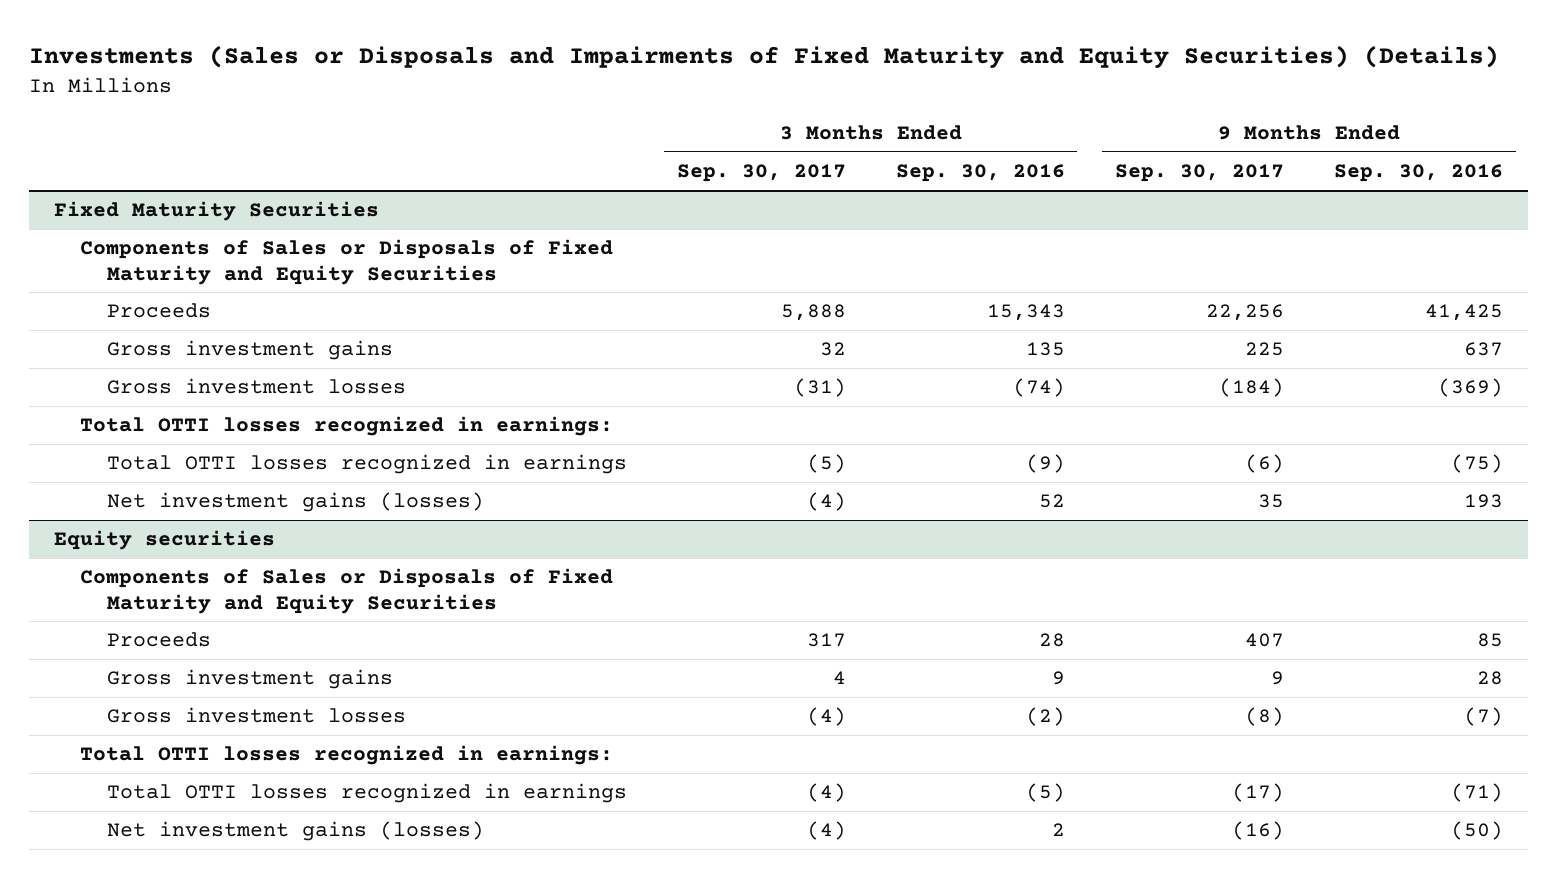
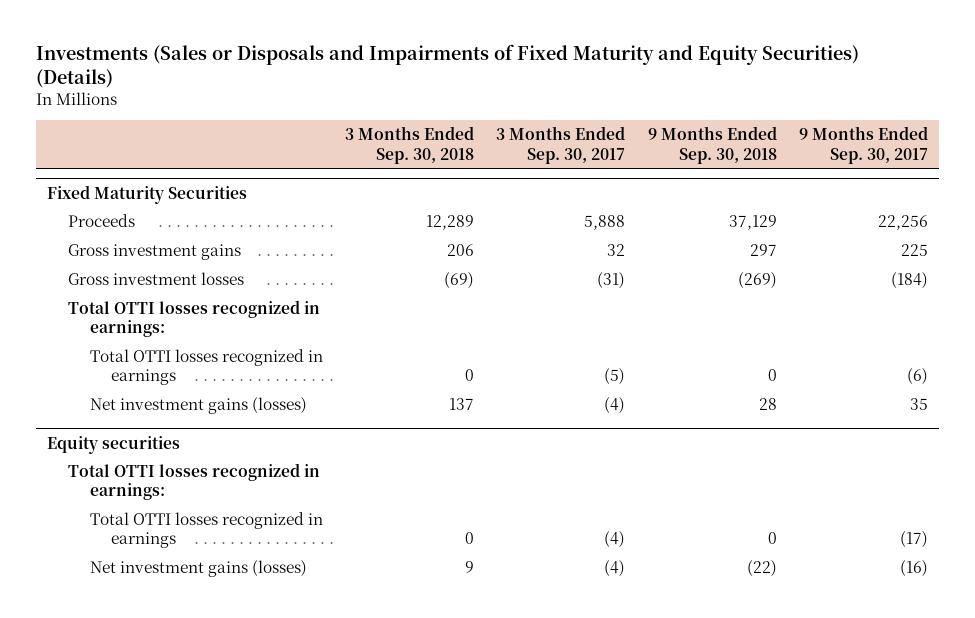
- | 3 Months Ended Sep. 30, 2017 | 3 Months Ended Sep. 30, 2016 | 9 Months Ended Sep. 30, 2017 | 9 Months Ended Sep. 30, 2016
+ | 3 Months Ended Sep. 30, 2018 | 3 Months Ended Sep. 30, 2017 | 9 Months Ended Sep. 30, 2018 | 9 Months Ended Sep. 30, 2017
@ Fixed Maturity Securities
- Components of Sales or Disposals of Fixed Maturity and Equity Securities
@ Equity securities
- Components of Sales or Disposals of Fixed Maturity and Equity Securities
- Proceeds | 317 | 28 | 407 | 85
- Gross investment gains | 4 | 9 | 9 | 28
- Gross investment losses | (4) | (2) | (8) | (7)

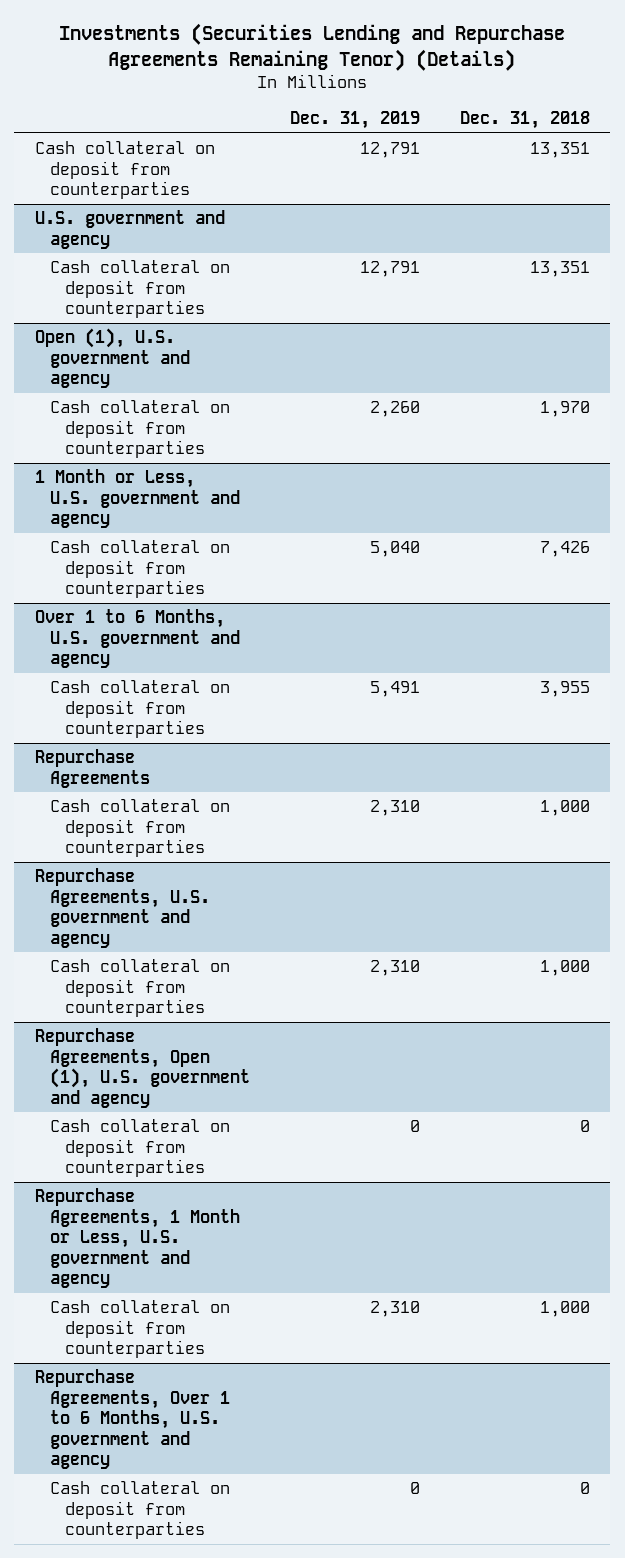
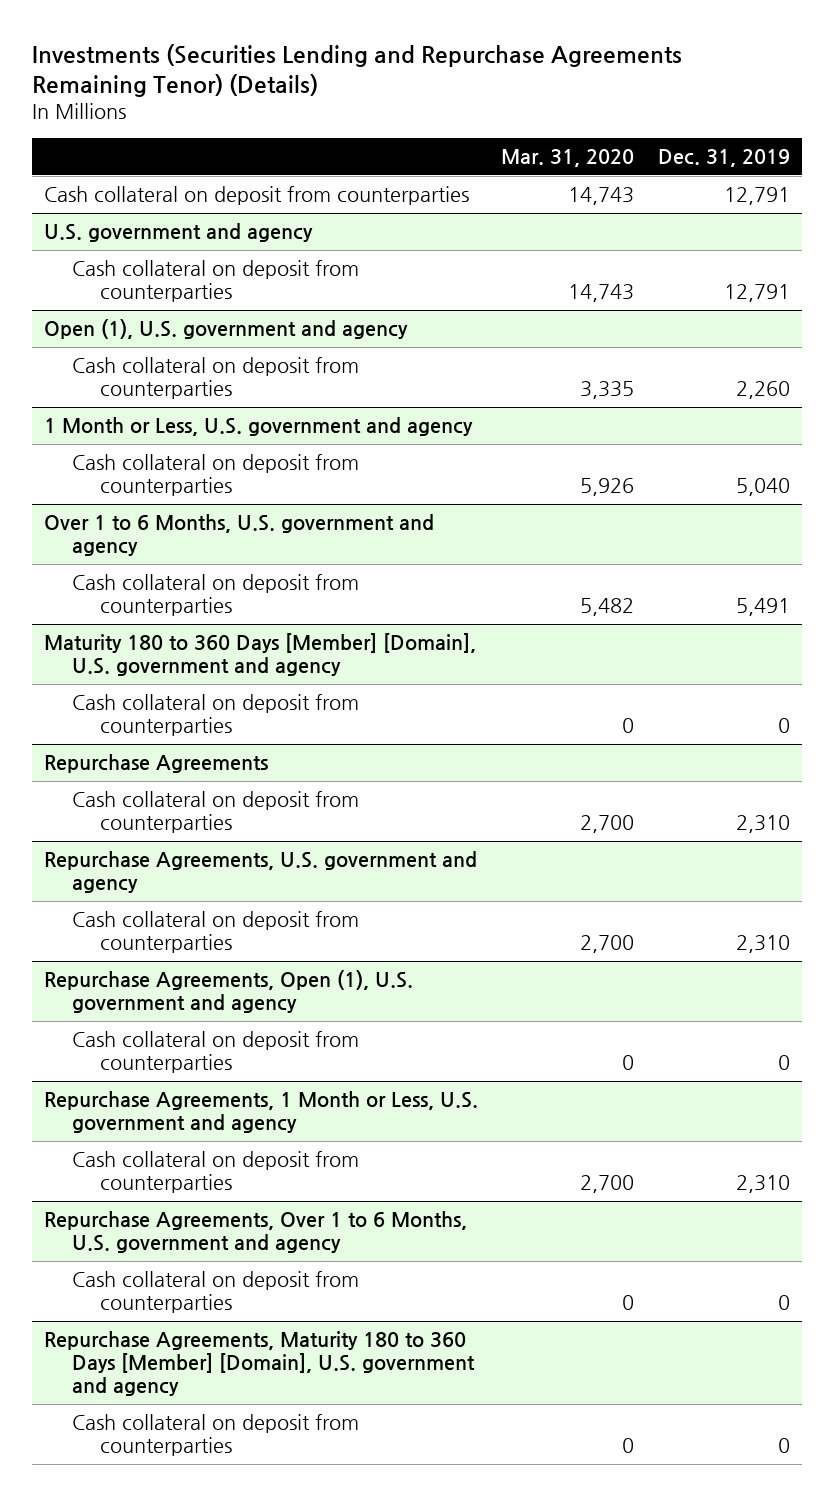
- | Dec. 31, 2019 | Dec. 31, 2018
+ | Mar. 31, 2020 | Dec. 31, 2019
+ Maturity 180 to 360 Days [Member] [Domain], U.S. government and agency
+ Cash collateral on deposit from counterparties | 0 | 0
+ Repurchase Agreements, Maturity 180 to 360 Days [Member] [Domain], U.S. government and agency
+ Cash collateral on deposit from counterparties | 0 | 0

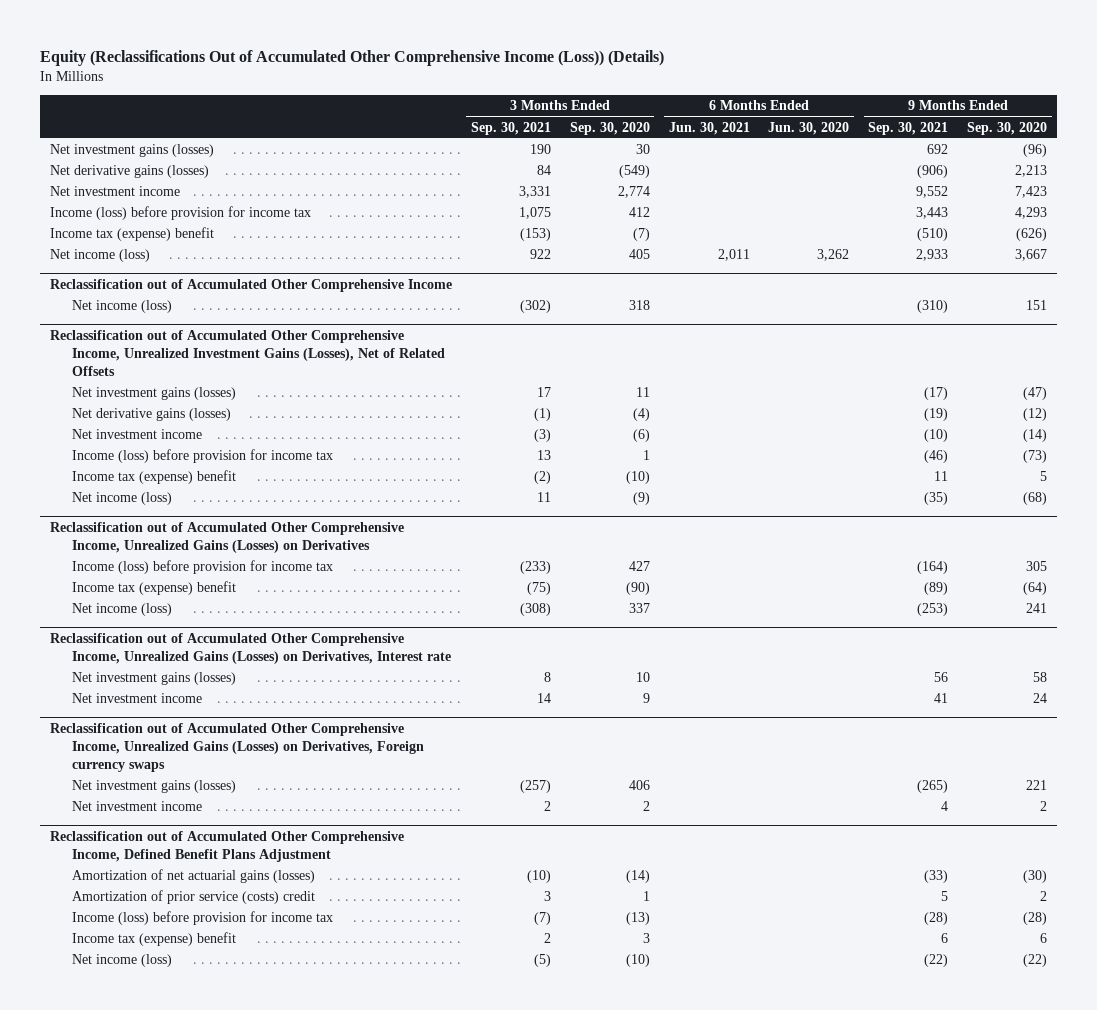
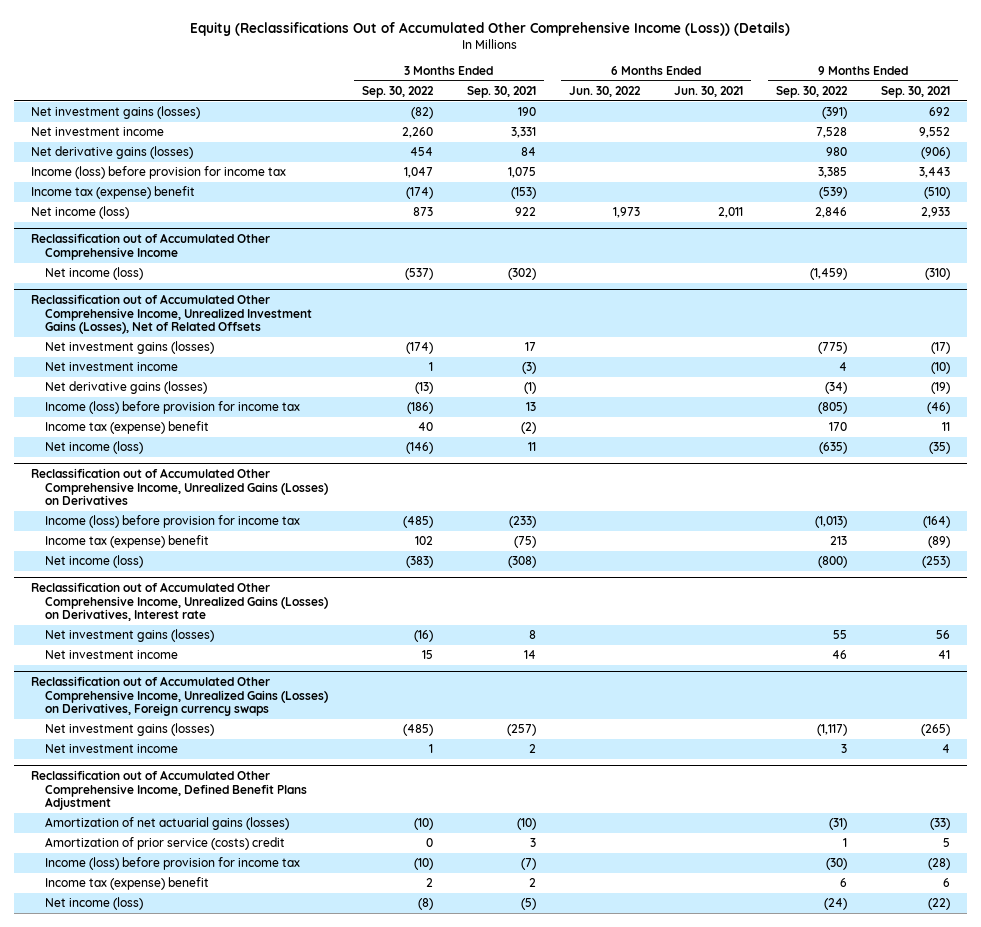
- | 3 Months Ended Sep. 30, 2021 | 3 Months Ended Sep. 30, 2020 | 6 Months Ended Jun. 30, 2021 | 6 Months Ended Jun. 30, 2020 | 9 Months Ended Sep. 30, 2021 | 9 Months Ended Sep. 30, 2020
+ | 3 Months Ended Sep. 30, 2022 | 3 Months Ended Sep. 30, 2021 | 6 Months Ended Jun. 30, 2022 | 6 Months Ended Jun. 30, 2021 | 9 Months Ended Sep. 30, 2022 | 9 Months Ended Sep. 30, 2021
moved down: Net derivative gains (losses) | 454 | 84 | | | 980 | (906)
@ Reclassification out of Accumulated Other Comprehensive Income, Unrealized Investment Gains (Losses), Net of Related Offsets
moved down: Net derivative gains (losses) | (13) | (1) | | | (34) | (19)

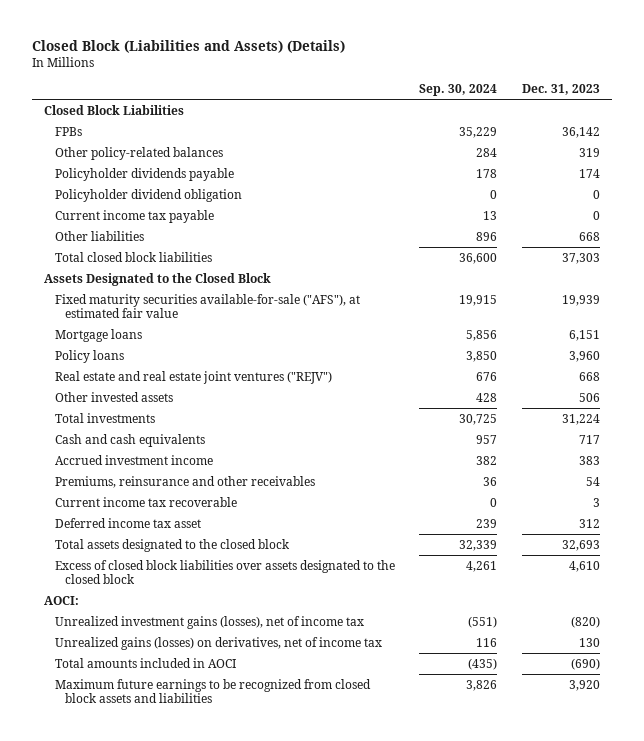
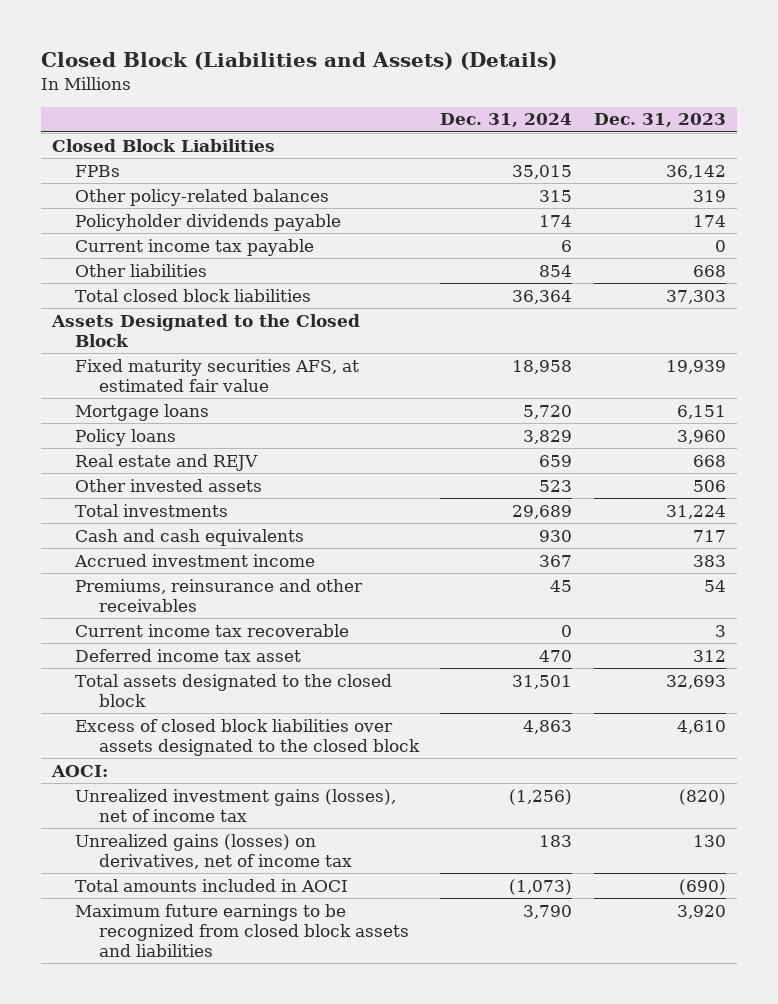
- | Sep. 30, 2024 | Dec. 31, 2023
+ | Dec. 31, 2024 | Dec. 31, 2023
- Policyholder dividend obligation | 0 | 0
- Fixed maturity securities available-for-sale ("AFS"), at estimated fair value | 19,915 | 19,939
+ Fixed maturity securities AFS, at estimated fair value | 18,958 | 19,939
- Real estate and real estate joint ventures ("REJV") | 676 | 668
+ Real estate and REJV | 659 | 668

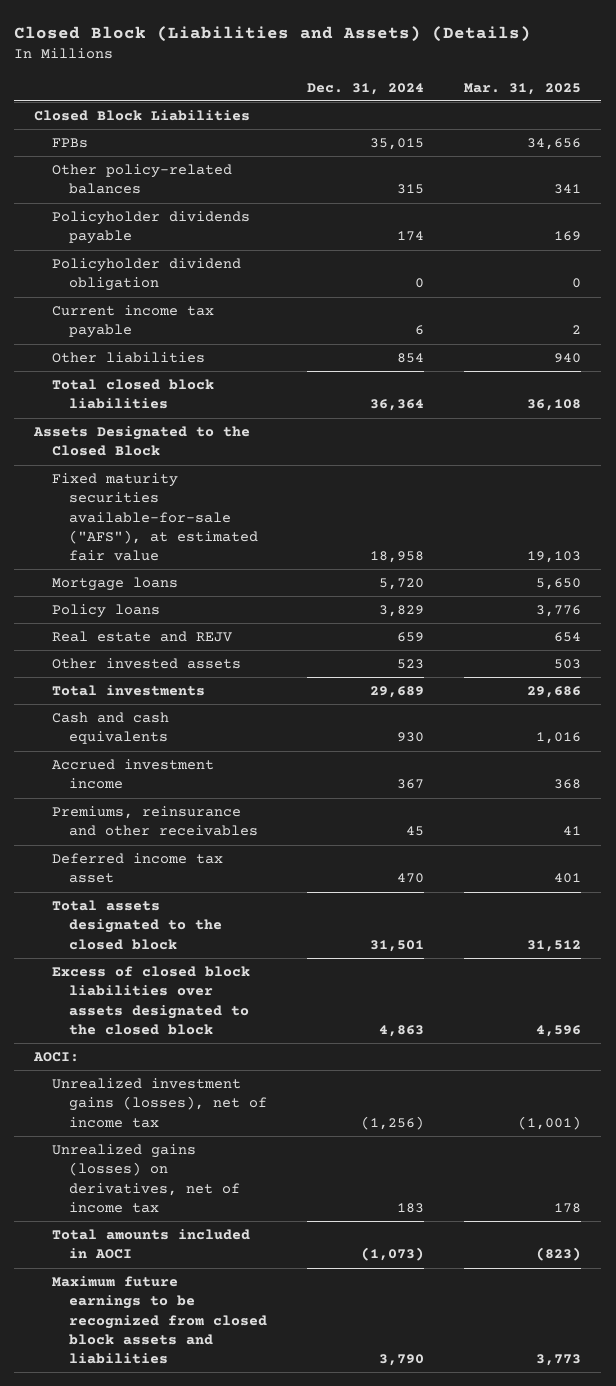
- | Dec. 31, 2024 | Dec. 31, 2023
+ | Dec. 31, 2024 | Mar. 31, 2025
+ Policyholder dividend obligation | 0 | 0
- Fixed maturity securities AFS, at estimated fair value | 18,958 | 19,939
+ Fixed maturity securities available-for-sale ("AFS"), at estimated fair value | 18,958 | 19,103
- Current income tax recoverable | 0 | 3

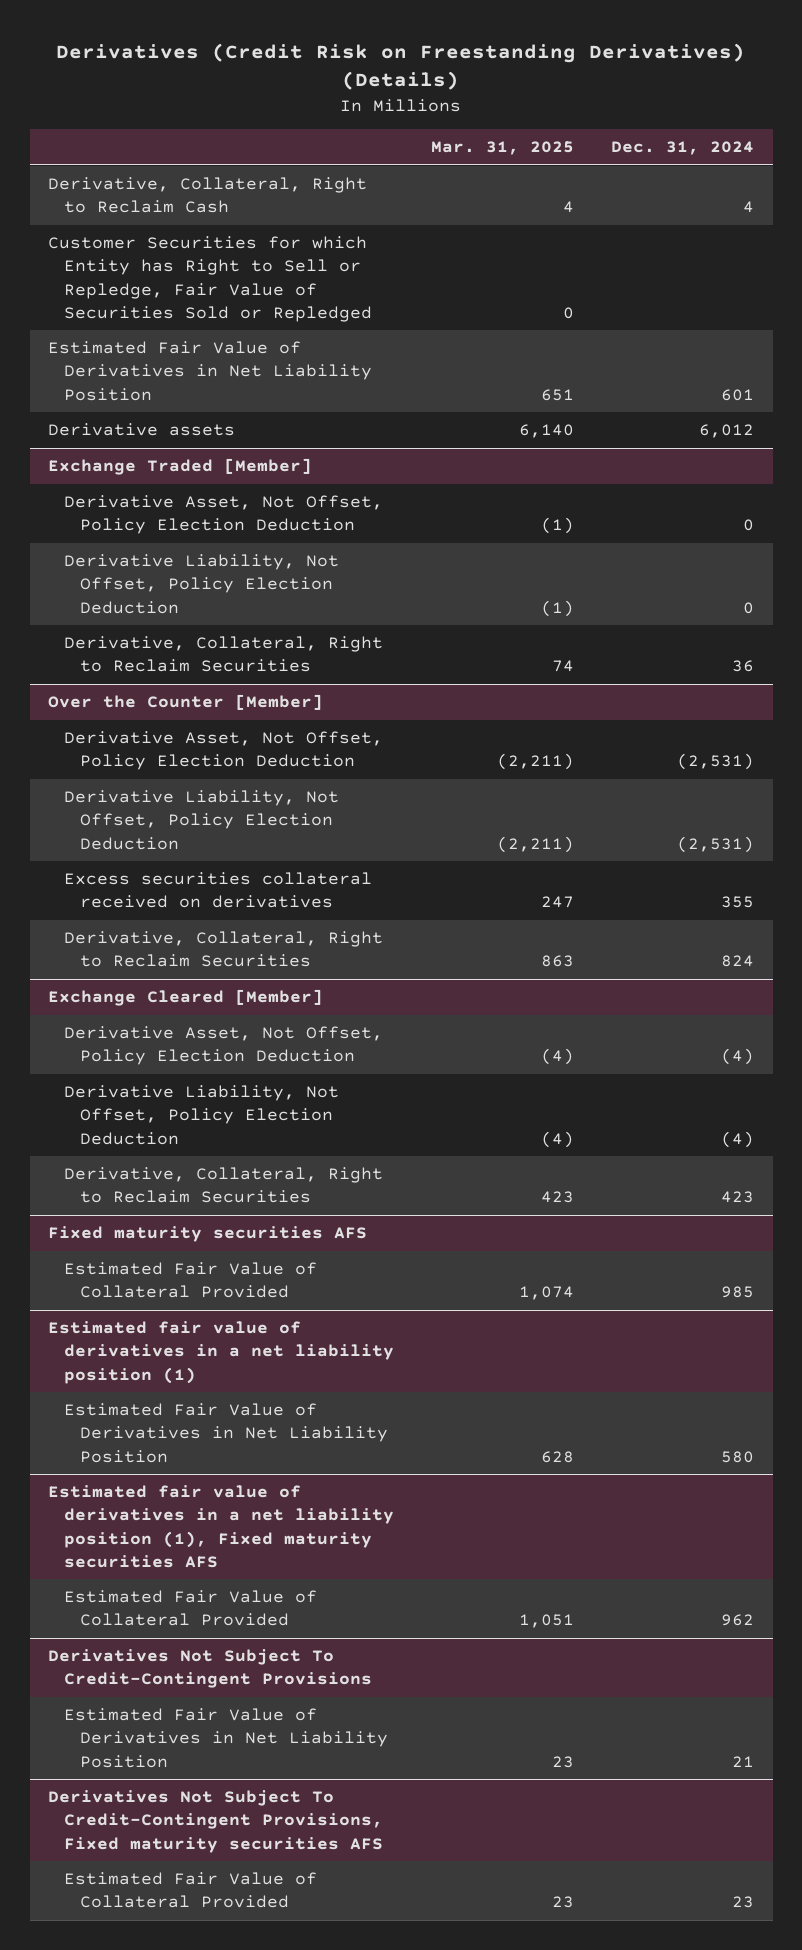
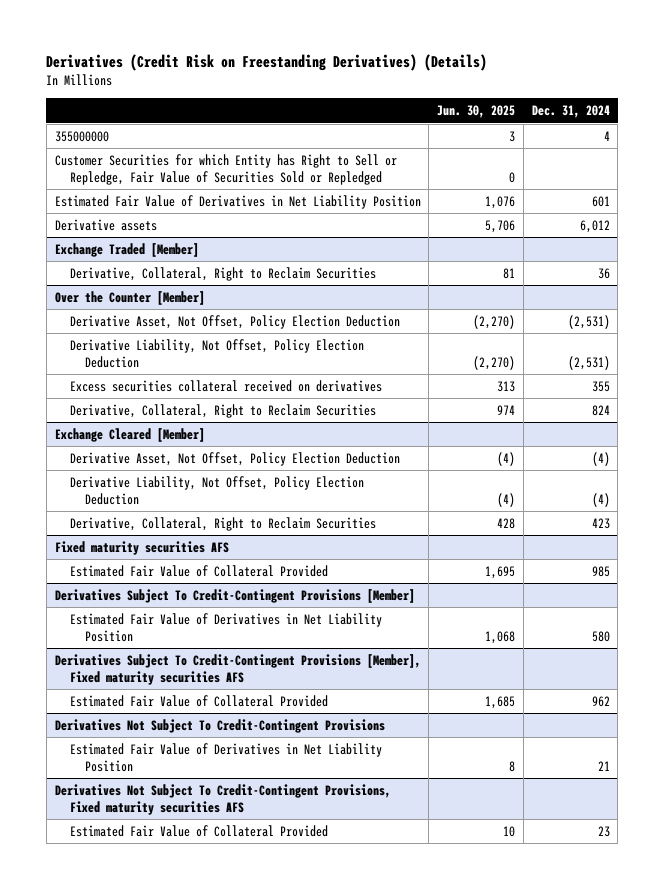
- | Mar. 31, 2025 | Dec. 31, 2024
+ | Jun. 30, 2025 | Dec. 31, 2024
- Derivative, Collateral, Right to Reclaim Cash | 4 | 4
+ 355000000 | 3 | 4
@ Exchange Traded [Member]
- Derivative Asset, Not Offset, Policy Election Deduction | (1) | 0
- Derivative Liability, Not Offset, Policy Election Deduction | (1) | 0
- Estimated fair value of derivatives in a net liability position (1)
+ Derivatives Subject To Credit-Contingent Provisions [Member]
- Estimated fair value of derivatives in a net liability position (1), Fixed maturity securities AFS
+ Derivatives Subject To Credit-Contingent Provisions [Member], Fixed maturity securities AFS

